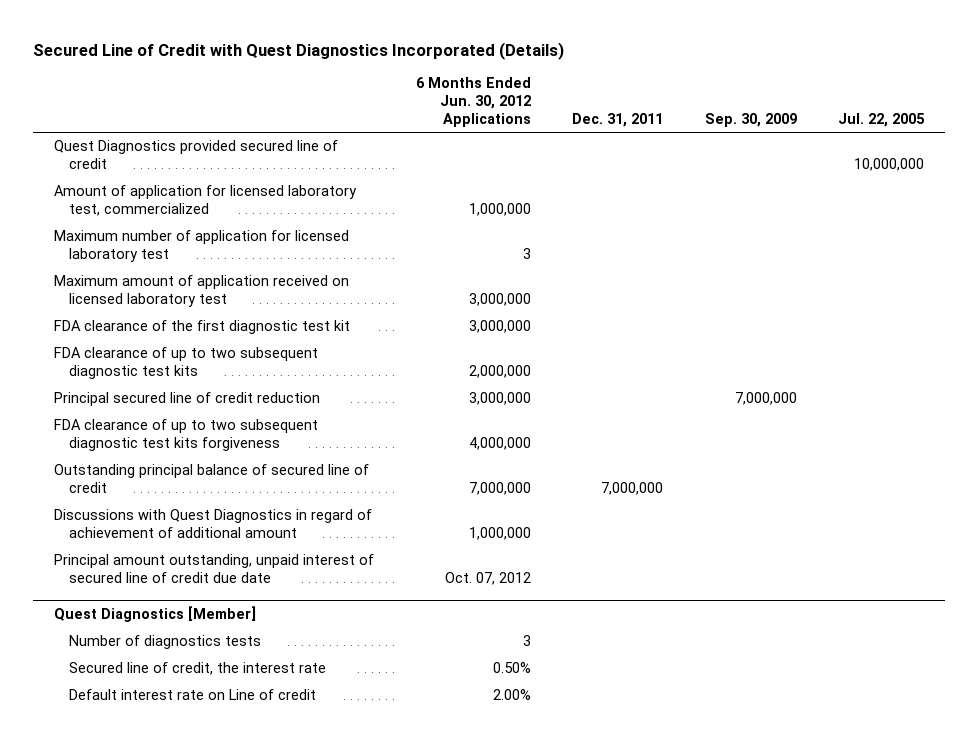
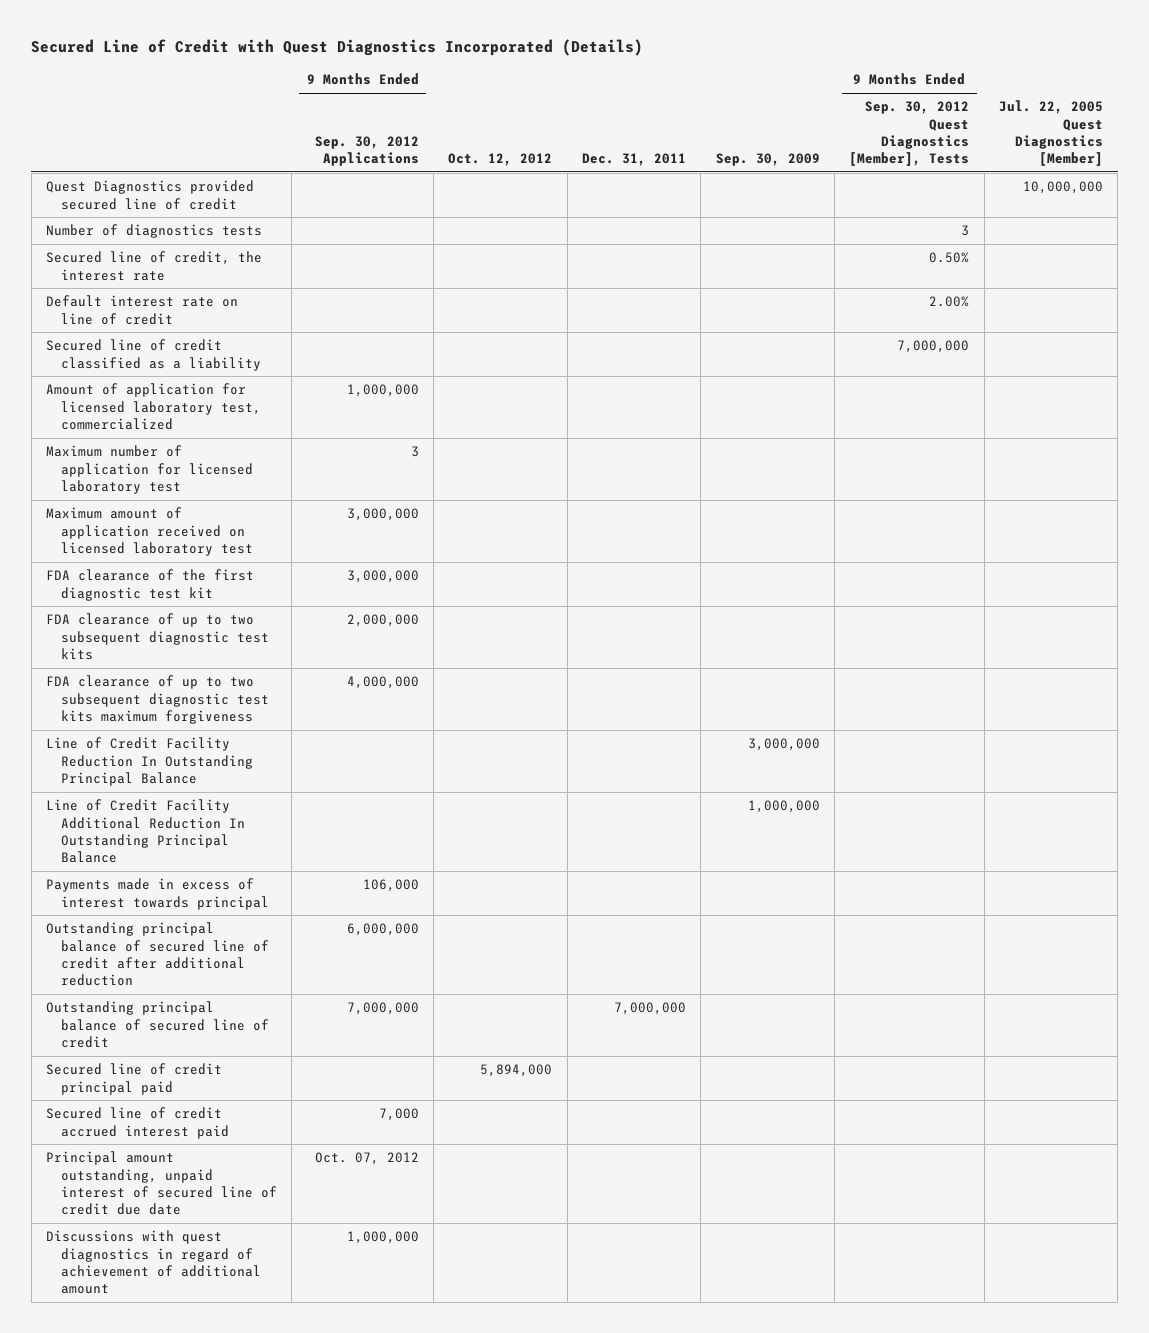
- | 6 Months Ended Jun. 30, 2012 Applications | Dec. 31, 2011 | Sep. 30, 2009 | Jul. 22, 2005
+ | 9 Months Ended Sep. 30, 2012 Applications | Oct. 12, 2012 | Dec. 31, 2011 | Sep. 30, 2009 | 9 Months Ended Sep. 30, 2012 Quest Diagnostics [Member], Tests | Jul. 22, 2005 Quest Diagnostics [Member]
+ Number of diagnostics tests | | | | | 3 |
+ Secured line of credit, the interest rate | | | | | 0.50% |
+ Default interest rate on line of credit | | | | | 2.00% |
+ Secured line of credit classified as a liability | | | | | 7,000,000 |
- Principal secured line of credit reduction | 3,000,000 | | 7,000,000 |
- FDA clearance of up to two subsequent diagnostic test kits forgiveness | 4,000,000 | | |
+ FDA clearance of up to two subsequent diagnostic test kits maximum forgiveness | 4,000,000 | | | | |
+ Line of Credit Facility Reduction In Outstanding Principal Balance | | | | 3,000,000 | |
+ Line of Credit Facility Additional Reduction In Outstanding Principal Balance | | | | 1,000,000 | |
+ Payments made in excess of interest towards principal | 106,000 | | | | |
+ Outstanding principal balance of secured line of credit after additional reduction | 6,000,000 | | | | |
- Discussions with Quest Diagnostics in regard of achievement of additional amount | 1,000,000 | | |
+ Secured line of credit principal paid | | 5,894,000 | | | |
+ Secured line of credit accrued interest paid | 7,000 | | | | |
- Quest Diagnostics [Member]
- Number of diagnostics tests | 3 | | |
- Secured line of credit, the interest rate | 0.50% | | |
- Default interest rate on Line of credit | 2.00% | | |
+ Discussions with quest diagnostics in regard of achievement of additional amount | 1,000,000 | | | | |

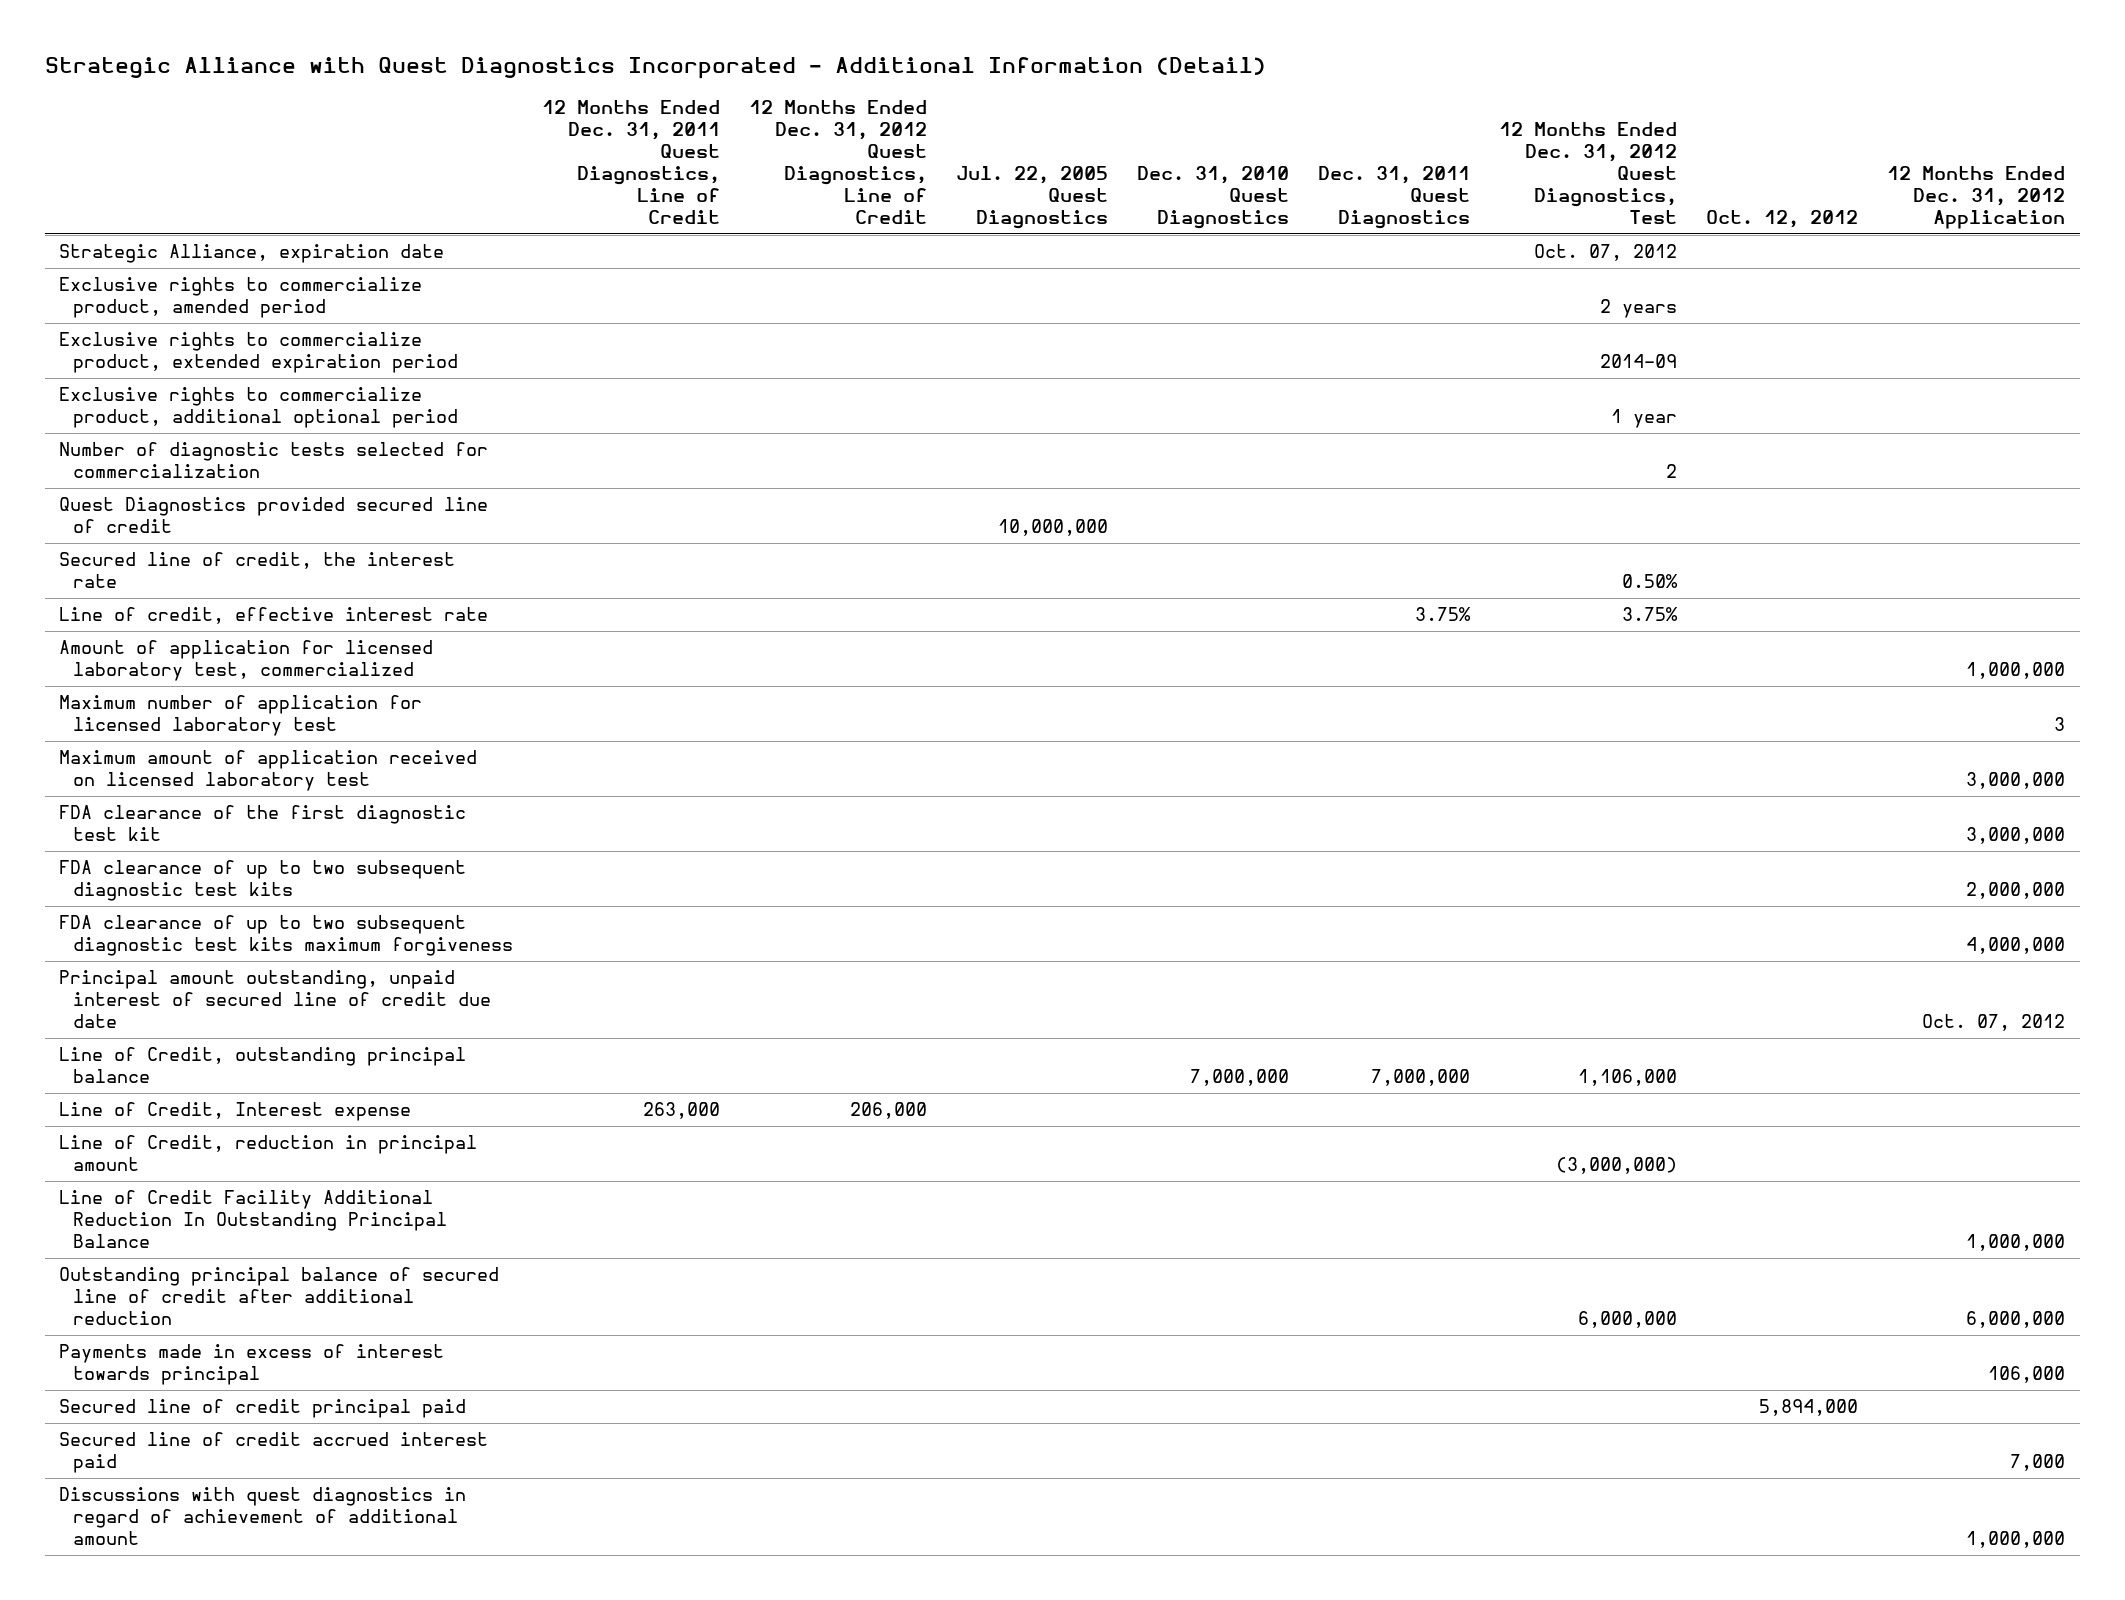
- Secured Line of Credit with Quest Diagnostics Incorporated (Details)
+ Strategic Alliance with Quest Diagnostics Incorporated - Additional Information (Detail)
- | 9 Months Ended Sep. 30, 2012 Applications | Oct. 12, 2012 | Dec. 31, 2011 | Sep. 30, 2009 | 9 Months Ended Sep. 30, 2012 Quest Diagnostics [Member], Tests | Jul. 22, 2005 Quest Diagnostics [Member]
+ | 12 Months Ended Dec. 31, 2011 Quest Diagnostics, Line of Credit | 12 Months Ended Dec. 31, 2012 Quest Diagnostics, Line of Credit | Jul. 22, 2005 Quest Diagnostics | Dec. 31, 2010 Quest Diagnostics | Dec. 31, 2011 Quest Diagnostics | 12 Months Ended Dec. 31, 2012 Quest Diagnostics, Test | Oct. 12, 2012 | 12 Months Ended Dec. 31, 2012 Application
+ Strategic Alliance, expiration date | | | | | | Oct. 07, 2012 | |
+ Exclusive rights to commercialize product, amended period | | | | | | 2 years | |
+ Exclusive rights to commercialize product, extended expiration period | | | | | | 2014-09 | |
+ Exclusive rights to commercialize product, additional optional period | | | | | | 1 year | |
+ Number of diagnostic tests selected for commercialization | | | | | | 2 | |
- Number of diagnostics tests | | | | | 3 |
- Default interest rate on line of credit | | | | | 2.00% |
- Secured line of credit classified as a liability | | | | | 7,000,000 |
+ Line of credit, effective interest rate | | | | | 3.75% | 3.75% | |
- Line of Credit Facility Reduction In Outstanding Principal Balance | | | | 3,000,000 | |
moved up: Principal amount outstanding, unpaid interest of secured line of credit due date | | | | | | | | Oct. 07, 2012
+ Line of Credit, outstanding principal balance | | | | 7,000,000 | 7,000,000 | 1,106,000 | |
+ Line of Credit, Interest expense | 263,000 | 206,000 | | | | | |
+ Line of Credit, reduction in principal amount | | | | | | (3,000,000) | |
- Outstanding principal balance of secured line of credit | 7,000,000 | | 7,000,000 | | |
moved down: Payments made in excess of interest towards principal | | | | | | | | 106,000

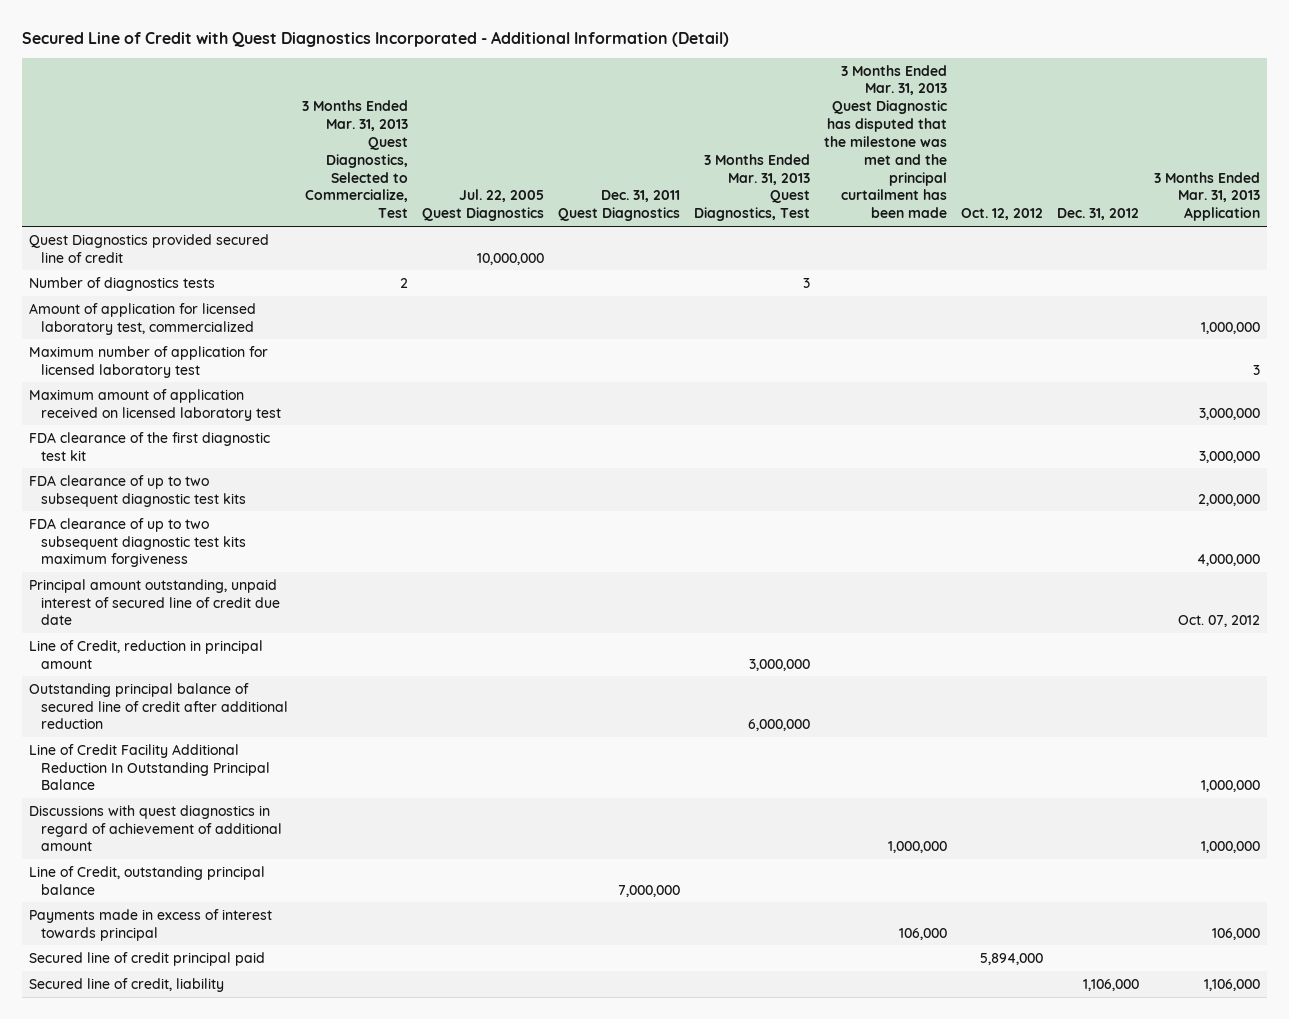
- Strategic Alliance with Quest Diagnostics Incorporated - Additional Information (Detail)
+ Secured Line of Credit with Quest Diagnostics Incorporated - Additional Information (Detail)
- | 12 Months Ended Dec. 31, 2011 Quest Diagnostics, Line of Credit | 12 Months Ended Dec. 31, 2012 Quest Diagnostics, Line of Credit | Jul. 22, 2005 Quest Diagnostics | Dec. 31, 2010 Quest Diagnostics | Dec. 31, 2011 Quest Diagnostics | 12 Months Ended Dec. 31, 2012 Quest Diagnostics, Test | Oct. 12, 2012 | 12 Months Ended Dec. 31, 2012 Application
+ | 3 Months Ended Mar. 31, 2013 Quest Diagnostics, Selected to Commercialize, Test | Jul. 22, 2005 Quest Diagnostics | Dec. 31, 2011 Quest Diagnostics | 3 Months Ended Mar. 31, 2013 Quest Diagnostics, Test | 3 Months Ended Mar. 31, 2013 Quest Diagnostic has disputed that the milestone was met and the principal curtailment has been made | Oct. 12, 2012 | Dec. 31, 2012 | 3 Months Ended Mar. 31, 2013 Application
- Strategic Alliance, expiration date | | | | | | Oct. 07, 2012 | |
- Exclusive rights to commercialize product, amended period | | | | | | 2 years | |
- Exclusive rights to commercialize product, extended expiration period | | | | | | 2014-09 | |
- Exclusive rights to commercialize product, additional optional period | | | | | | 1 year | |
- Number of diagnostic tests selected for commercialization | | | | | | 2 | |
- Secured line of credit, the interest rate | | | | | | 0.50% | |
- Line of credit, effective interest rate | | | | | 3.75% | 3.75% | |
+ Number of diagnostics tests | 2 | | | 3 | | | |
- Line of Credit, Interest expense | 263,000 | 206,000 | | | | | |
moved down: Line of Credit Facility Additional Reduction In Outstanding Principal Balance | | | | | | | | 1,000,000
moved up: Discussions with quest diagnostics in regard of achievement of additional amount | | | | | 1,000,000 | | | 1,000,000
moved down: Line of Credit, outstanding principal balance | | | 7,000,000 | | | | |
- Secured line of credit accrued interest paid | | | | | | | | 7,000
+ Secured line of credit, liability | | | | | | | 1,106,000 | 1,106,000

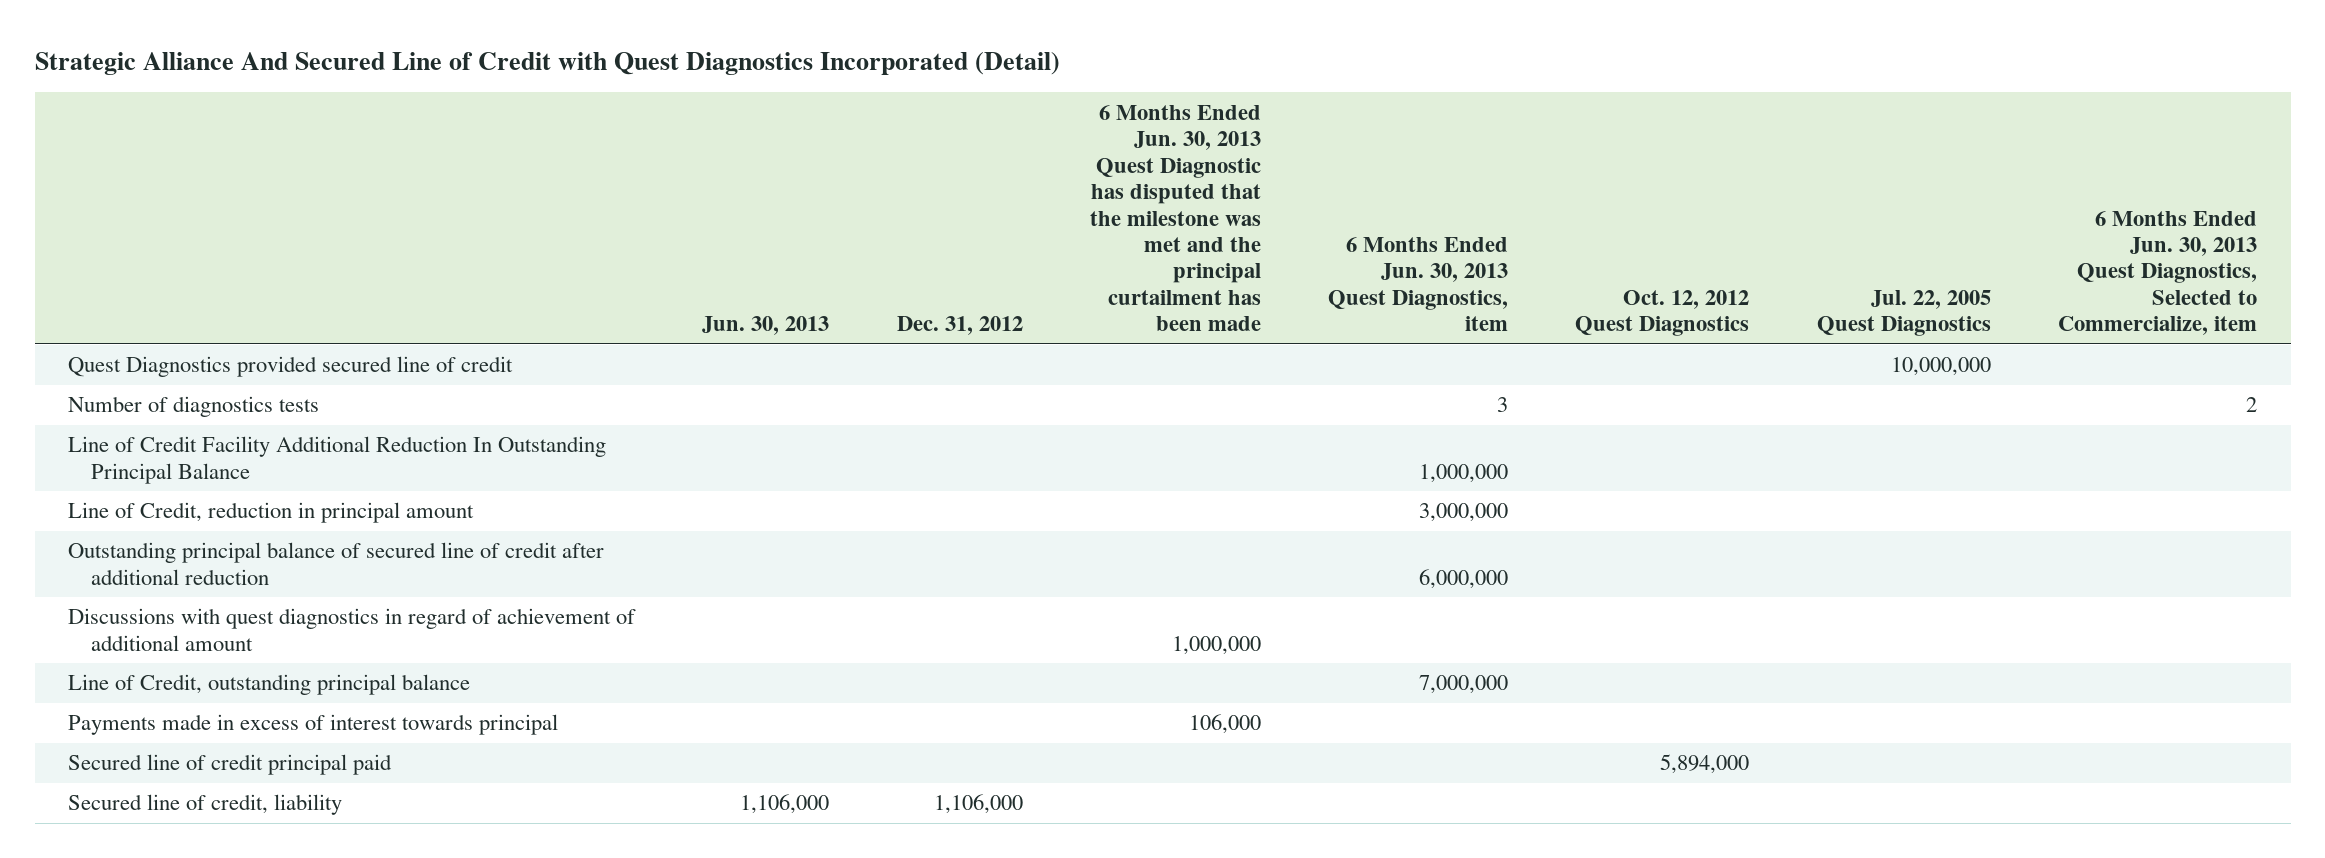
- Secured Line of Credit with Quest Diagnostics Incorporated - Additional Information (Detail)
+ Strategic Alliance And Secured Line of Credit with Quest Diagnostics Incorporated (Detail)
- | 3 Months Ended Mar. 31, 2013 Quest Diagnostics, Selected to Commercialize, Test | Jul. 22, 2005 Quest Diagnostics | Dec. 31, 2011 Quest Diagnostics | 3 Months Ended Mar. 31, 2013 Quest Diagnostics, Test | 3 Months Ended Mar. 31, 2013 Quest Diagnostic has disputed that the milestone was met and the principal curtailment has been made | Oct. 12, 2012 | Dec. 31, 2012 | 3 Months Ended Mar. 31, 2013 Application
+ | Jun. 30, 2013 | Dec. 31, 2012 | 6 Months Ended Jun. 30, 2013 Quest Diagnostic has disputed that the milestone was met and the principal curtailment has been made | 6 Months Ended Jun. 30, 2013 Quest Diagnostics, item | Oct. 12, 2012 Quest Diagnostics | Jul. 22, 2005 Quest Diagnostics | 6 Months Ended Jun. 30, 2013 Quest Diagnostics, Selected to Commercialize, item
- Amount of application for licensed laboratory test, commercialized | | | | | | | | 1,000,000
- Maximum number of application for licensed laboratory test | | | | | | | | 3
- Maximum amount of application received on licensed laboratory test | | | | | | | | 3,000,000
- FDA clearance of the first diagnostic test kit | | | | | | | | 3,000,000
- FDA clearance of up to two subsequent diagnostic test kits | | | | | | | | 2,000,000
- FDA clearance of up to two subsequent diagnostic test kits maximum forgiveness | | | | | | | | 4,000,000
- Principal amount outstanding, unpaid interest of secured line of credit due date | | | | | | | | Oct. 07, 2012
moved up: Line of Credit Facility Additional Reduction In Outstanding Principal Balance | | | | 1,000,000 | | |

